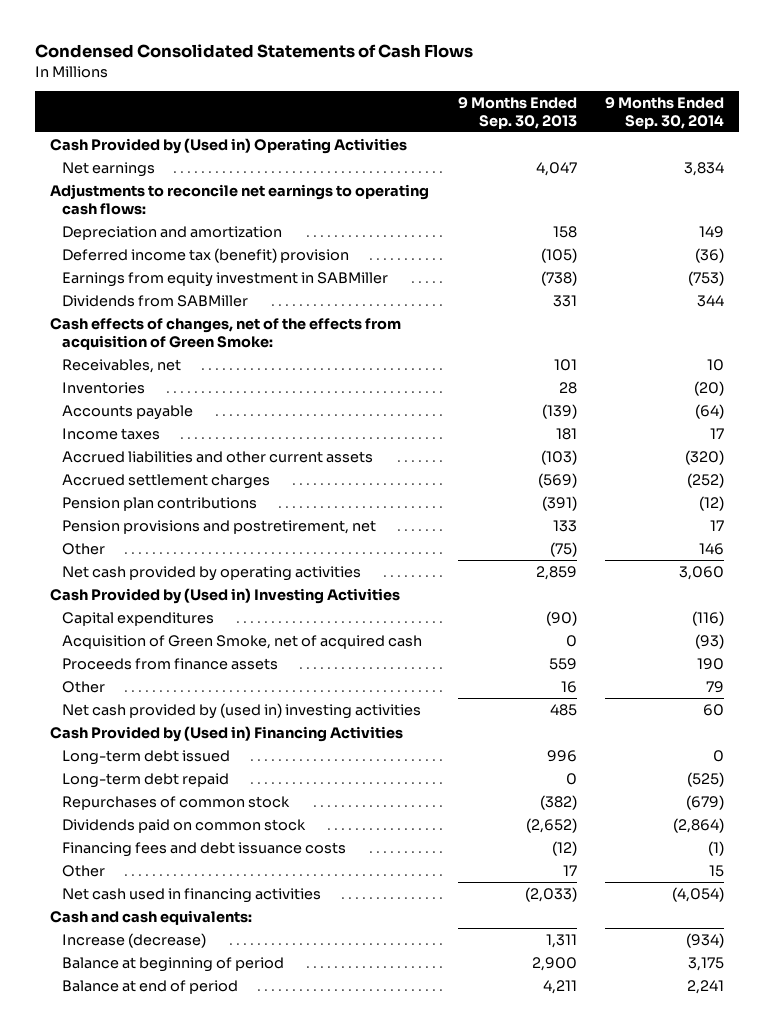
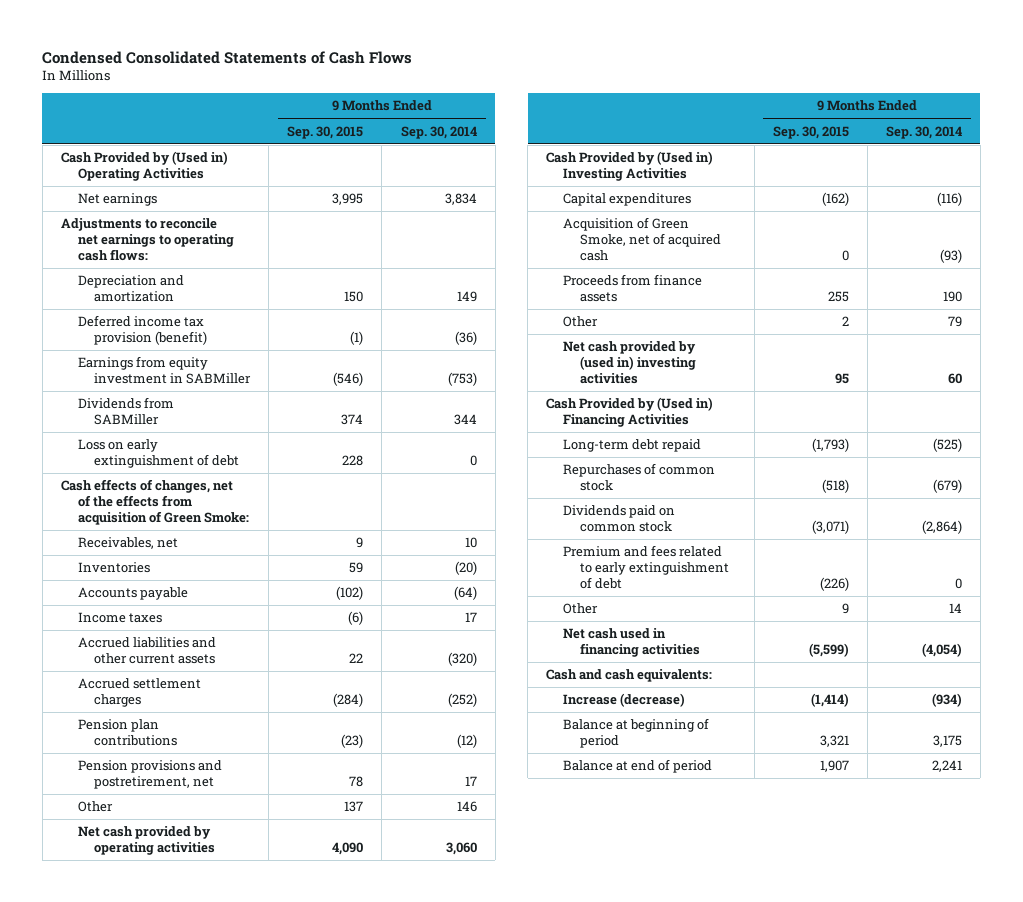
- | 9 Months Ended Sep. 30, 2013 | 9 Months Ended Sep. 30, 2014
+ | 9 Months Ended Sep. 30, 2015 | 9 Months Ended Sep. 30, 2014
- Deferred income tax (benefit) provision | (105) | (36)
+ Deferred income tax provision (benefit) | (1) | (36)
+ Loss on early extinguishment of debt | 228 | 0
- Long-term debt issued | 996 | 0
- Financing fees and debt issuance costs | (12) | (1)
- Other | 17 | 15
+ Premium and fees related to early extinguishment of debt | (226) | 0
+ Other | 9 | 14

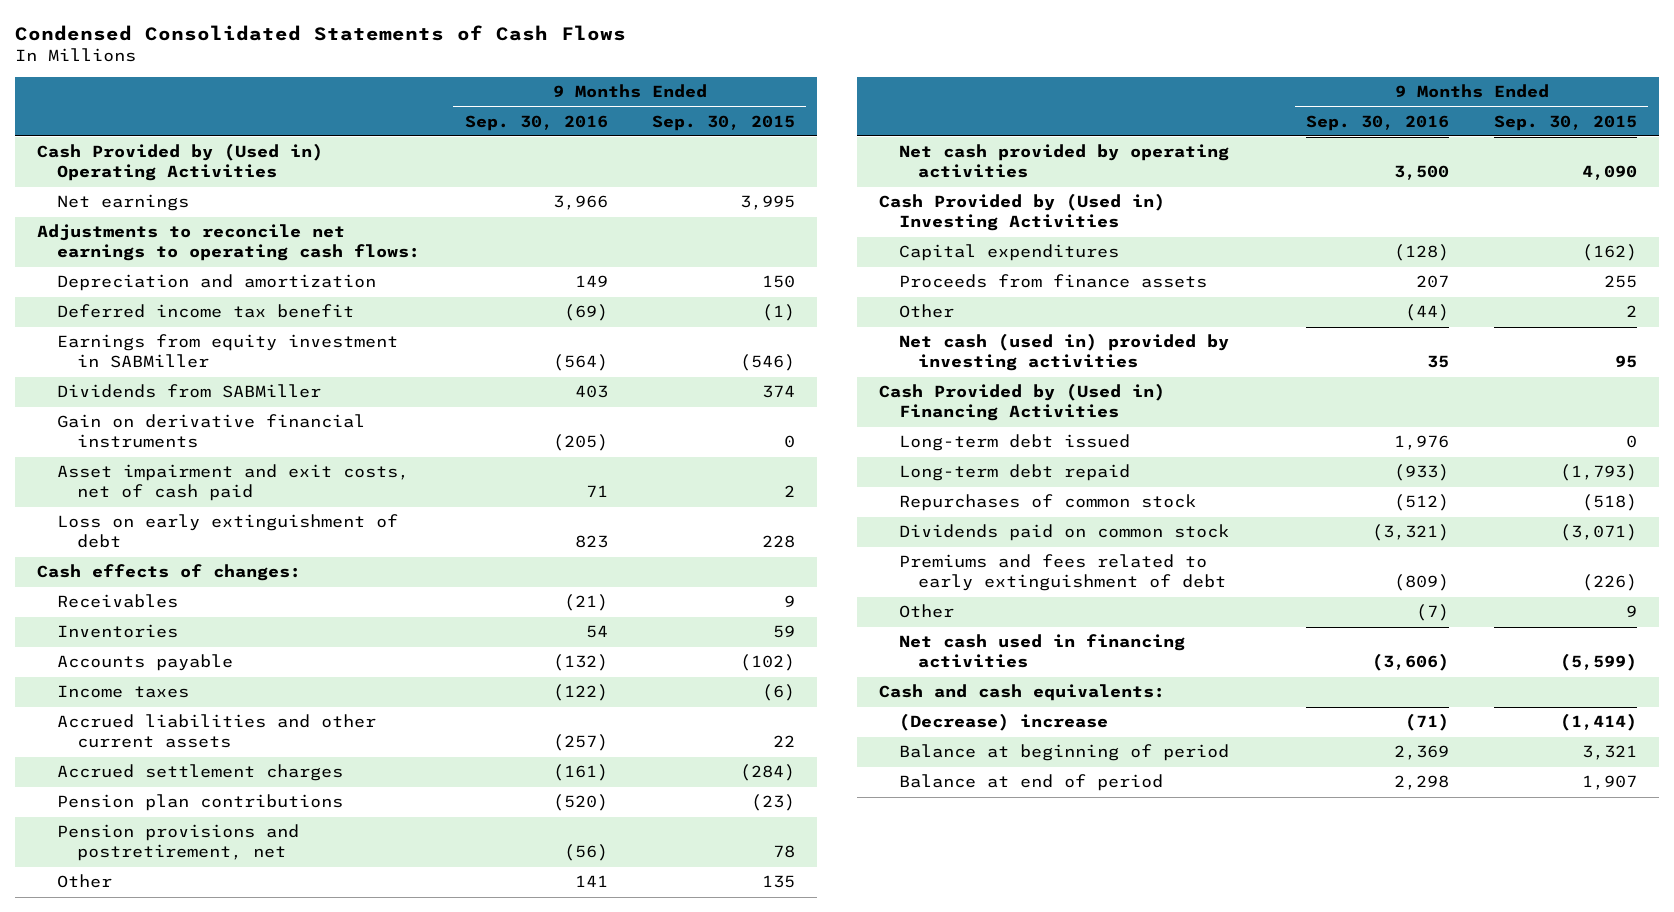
- | 9 Months Ended Sep. 30, 2015 | 9 Months Ended Sep. 30, 2014
+ | 9 Months Ended Sep. 30, 2016 | 9 Months Ended Sep. 30, 2015
- Deferred income tax provision (benefit) | (1) | (36)
+ Deferred income tax benefit | (69) | (1)
+ Gain on derivative financial instruments | (205) | 0
+ Asset impairment and exit costs, net of cash paid | 71 | 2
- Cash effects of changes, net of the effects from acquisition of Green Smoke:
- Receivables, net | 9 | 10
+ Cash effects of changes:
+ Receivables | (21) | 9
- Other | 137 | 146
+ Other | 141 | 135
- Acquisition of Green Smoke, net of acquired cash | 0 | (93)
- Net cash provided by (used in) investing activities | 95 | 60
+ Net cash (used in) provided by investing activities | 35 | 95
+ Long-term debt issued | 1,976 | 0
- Premium and fees related to early extinguishment of debt | (226) | 0
+ Premiums and fees related to early extinguishment of debt | (809) | (226)
- Increase (decrease) | (1,414) | (934)
+ (Decrease) increase | (71) | (1,414)

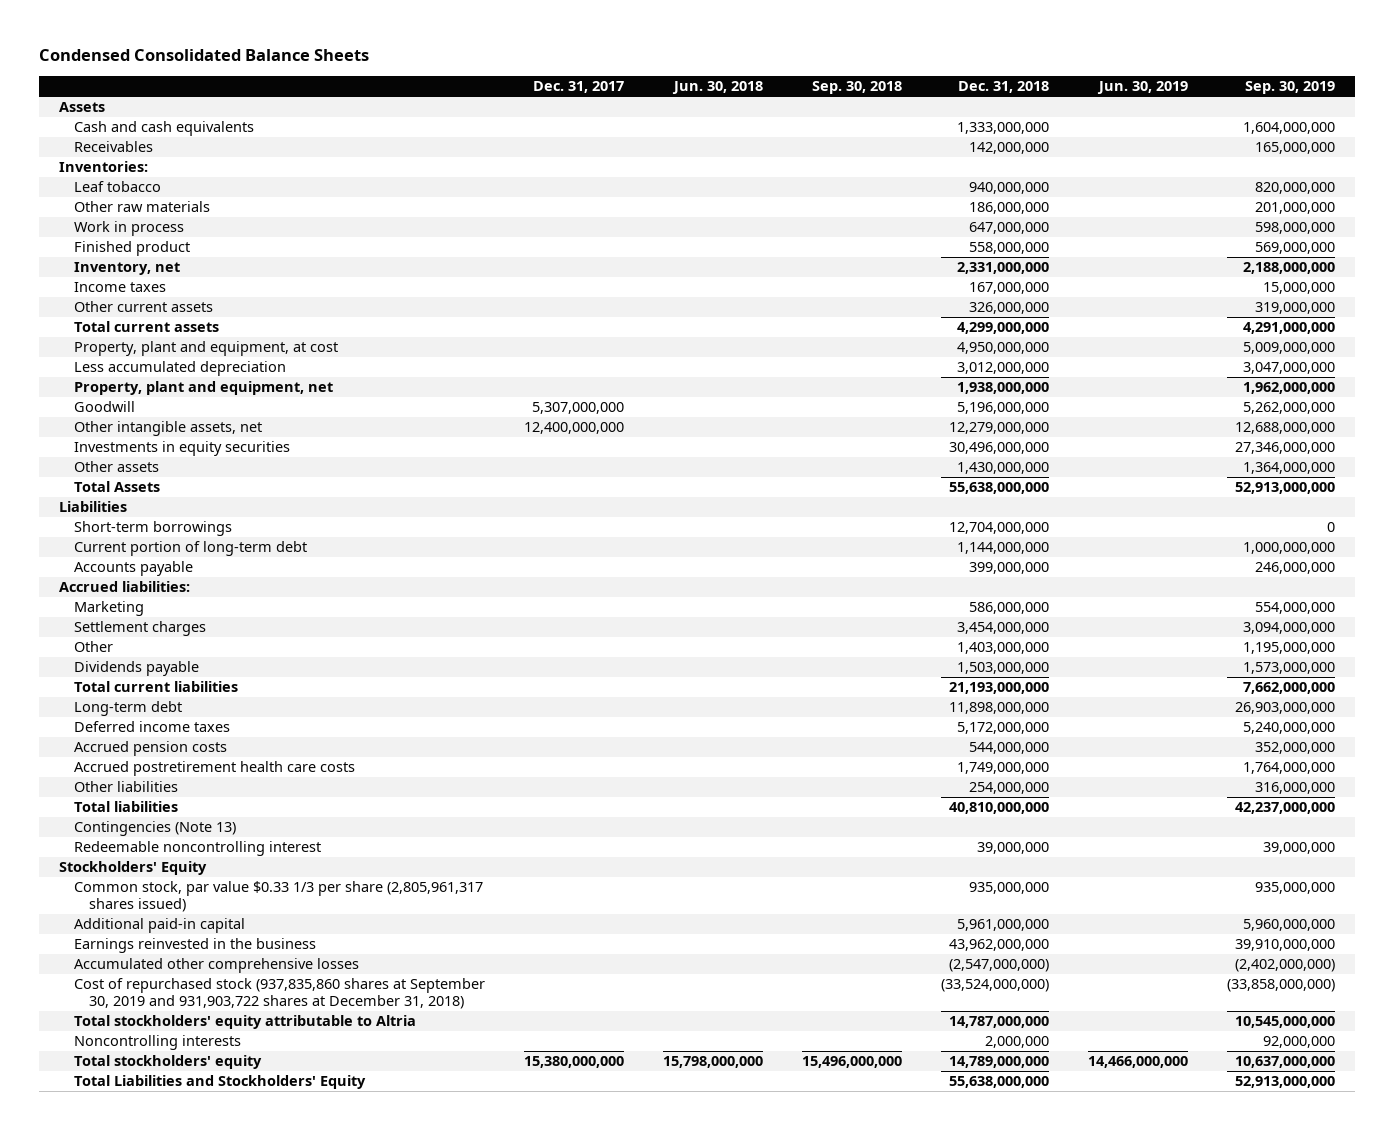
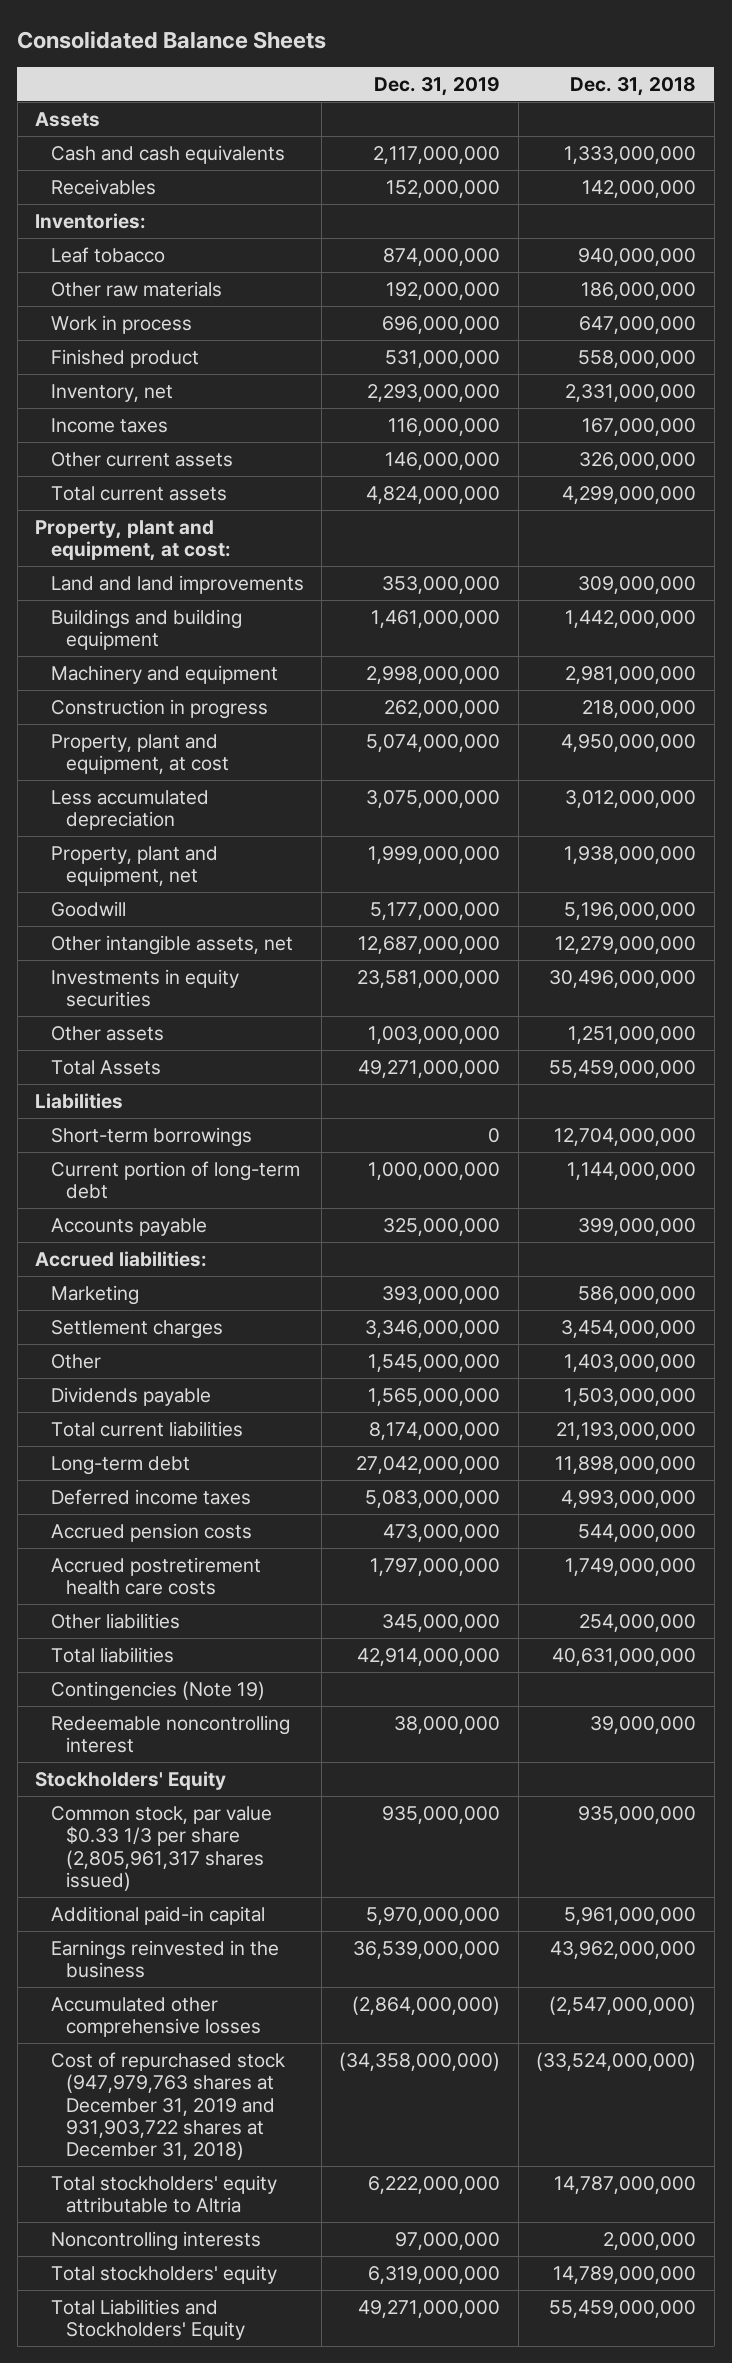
- Condensed Consolidated Balance Sheets
+ Consolidated Balance Sheets
- | Dec. 31, 2017 | Jun. 30, 2018 | Sep. 30, 2018 | Dec. 31, 2018 | Jun. 30, 2019 | Sep. 30, 2019
+ | Dec. 31, 2019 | Dec. 31, 2018
+ Property, plant and equipment, at cost:
+ Land and land improvements | 353,000,000 | 309,000,000
+ Buildings and building equipment | 1,461,000,000 | 1,442,000,000
+ Machinery and equipment | 2,998,000,000 | 2,981,000,000
+ Construction in progress | 262,000,000 | 218,000,000
- Other assets | | | | 1,430,000,000 | | 1,364,000,000
- Total Assets | | | | 55,638,000,000 | | 52,913,000,000
+ Other assets | 1,003,000,000 | 1,251,000,000
+ Total Assets | 49,271,000,000 | 55,459,000,000
- Deferred income taxes | | | | 5,172,000,000 | | 5,240,000,000
+ Deferred income taxes | 5,083,000,000 | 4,993,000,000
- Total liabilities | | | | 40,810,000,000 | | 42,237,000,000
- Contingencies (Note 13)
+ Total liabilities | 42,914,000,000 | 40,631,000,000
+ Contingencies (Note 19)
- Cost of repurchased stock (937,835,860 shares at September 30, 2019 and 931,903,722 shares at December 31, 2018) | | | | (33,524,000,000) | | (33,858,000,000)
+ Cost of repurchased stock (947,979,763 shares at December 31, 2019 and 931,903,722 shares at December 31, 2018) | (34,358,000,000) | (33,524,000,000)
- Total Liabilities and Stockholders' Equity | | | | 55,638,000,000 | | 52,913,000,000
+ Total Liabilities and Stockholders' Equity | 49,271,000,000 | 55,459,000,000

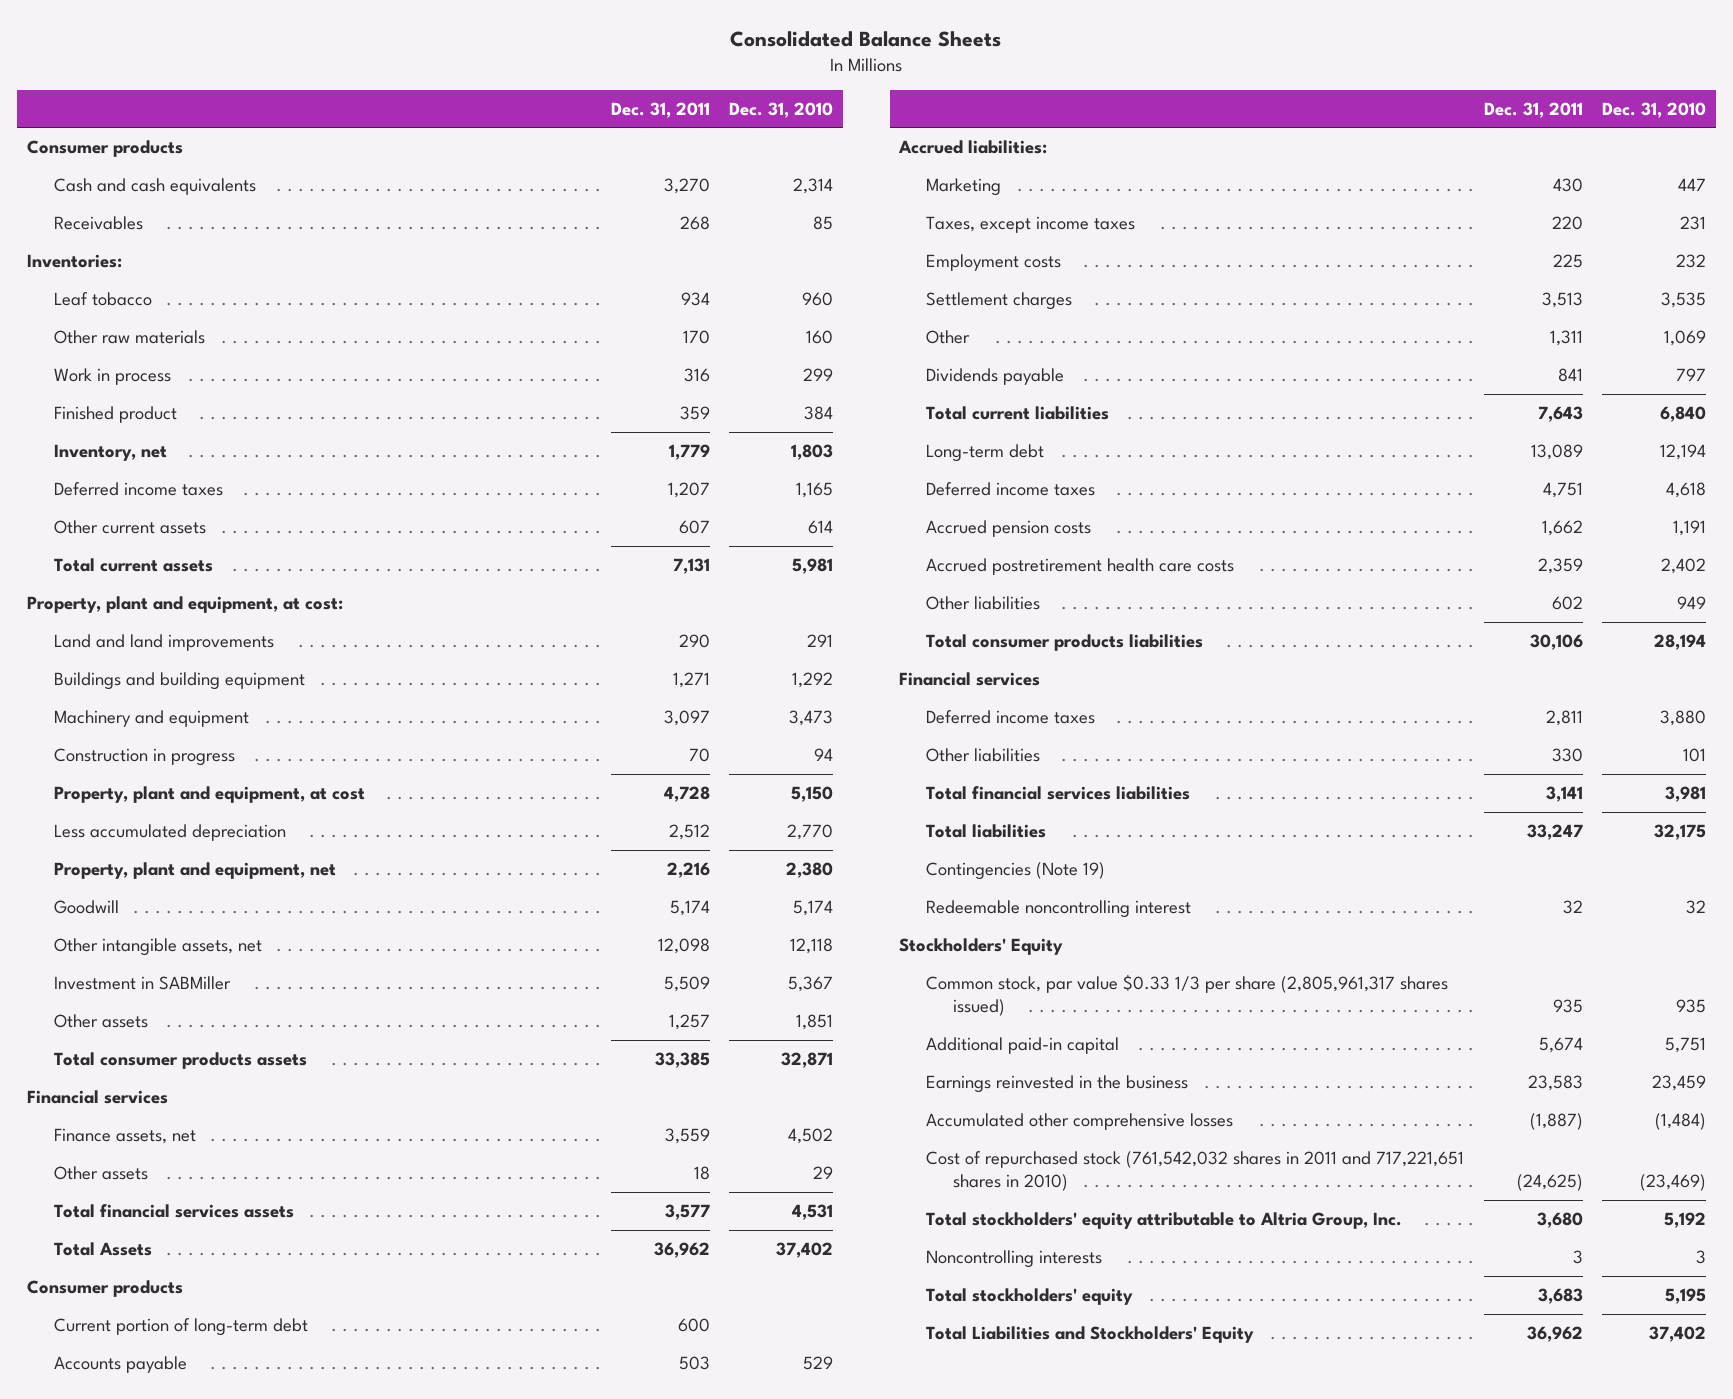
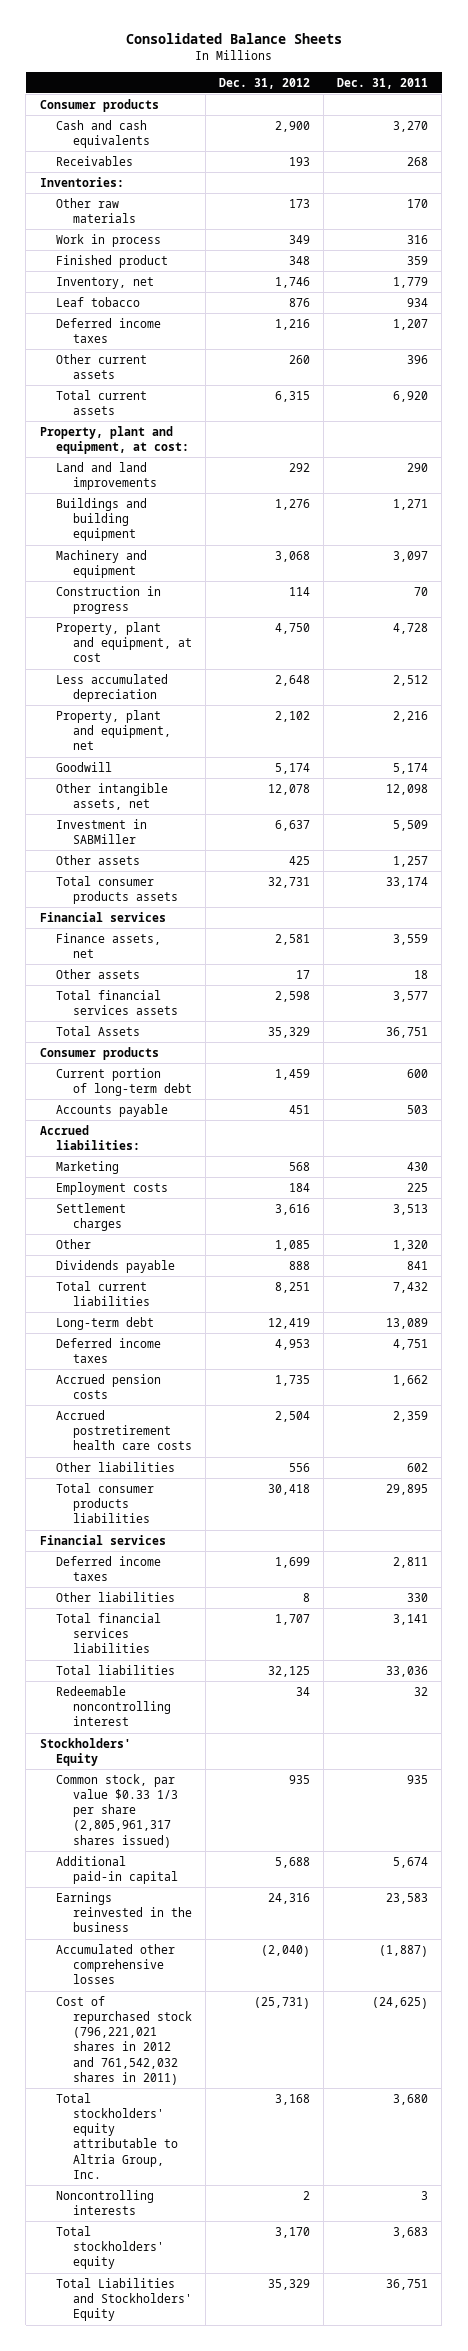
- | Dec. 31, 2011 | Dec. 31, 2010
+ | Dec. 31, 2012 | Dec. 31, 2011
moved down: Leaf tobacco | 876 | 934
- Other current assets | 607 | 614
- Total current assets | 7,131 | 5,981
+ Other current assets | 260 | 396
+ Total current assets | 6,315 | 6,920
- Total consumer products assets | 33,385 | 32,871
+ Total consumer products assets | 32,731 | 33,174
- Total Assets | 36,962 | 37,402
+ Total Assets | 35,329 | 36,751
- Taxes, except income taxes | 220 | 231
- Other | 1,311 | 1,069
+ Other | 1,085 | 1,320
- Total current liabilities | 7,643 | 6,840
+ Total current liabilities | 8,251 | 7,432
- Total consumer products liabilities | 30,106 | 28,194
+ Total consumer products liabilities | 30,418 | 29,895
- Total liabilities | 33,247 | 32,175
- Contingencies (Note 19)
+ Total liabilities | 32,125 | 33,036
- Cost of repurchased stock (761,542,032 shares in 2011 and 717,221,651 shares in 2010) | (24,625) | (23,469)
+ Cost of repurchased stock (796,221,021 shares in 2012 and 761,542,032 shares in 2011) | (25,731) | (24,625)
- Total Liabilities and Stockholders' Equity | 36,962 | 37,402
+ Total Liabilities and Stockholders' Equity | 35,329 | 36,751

